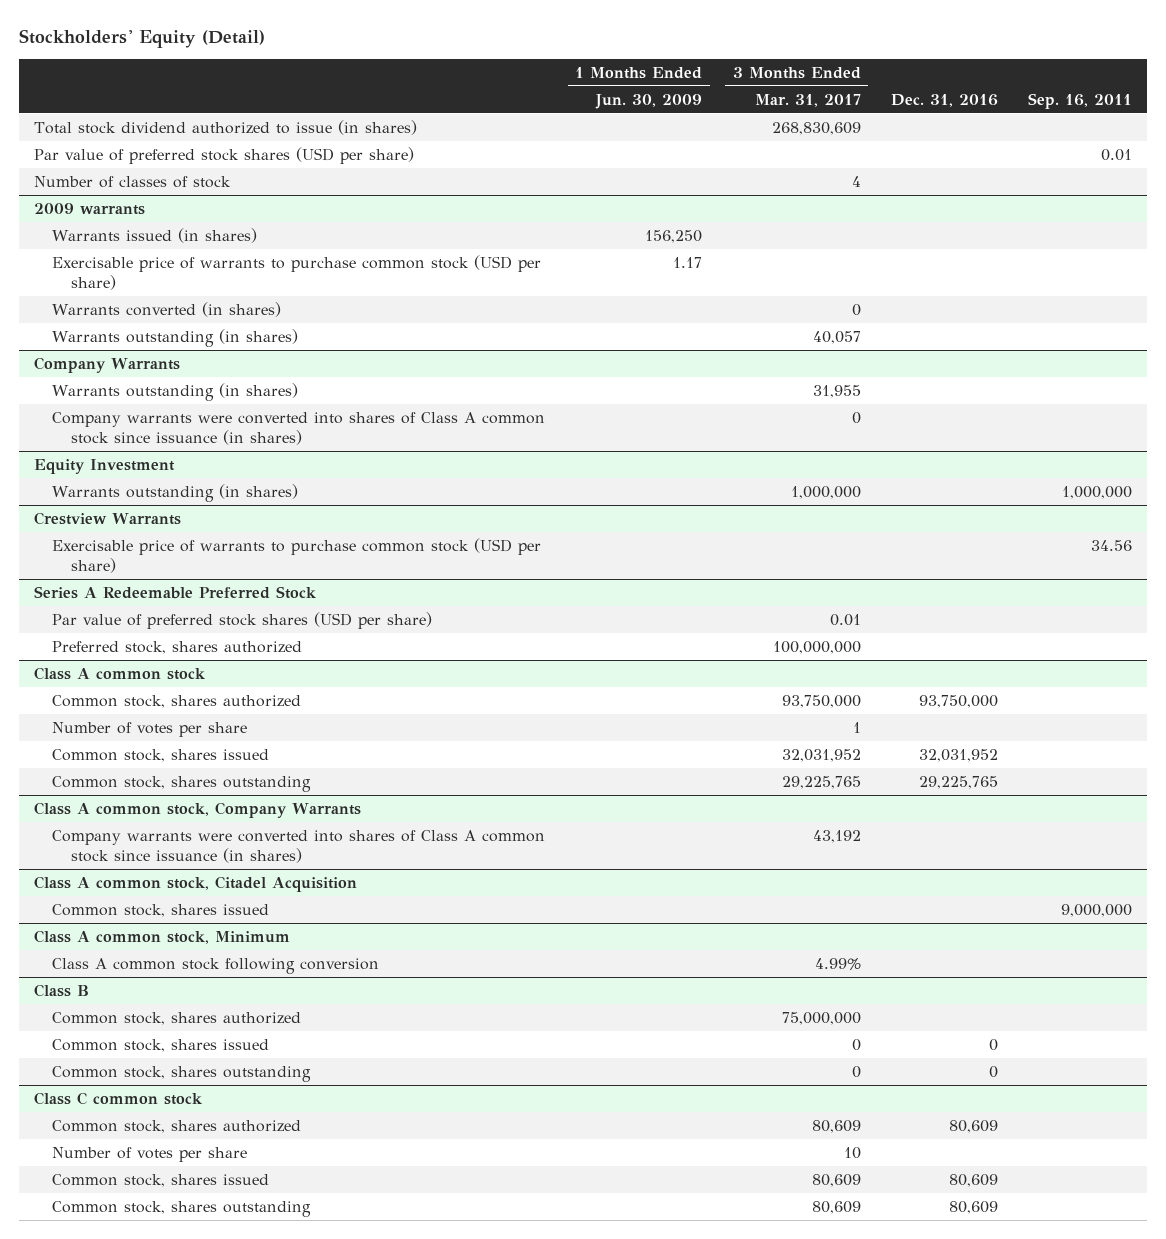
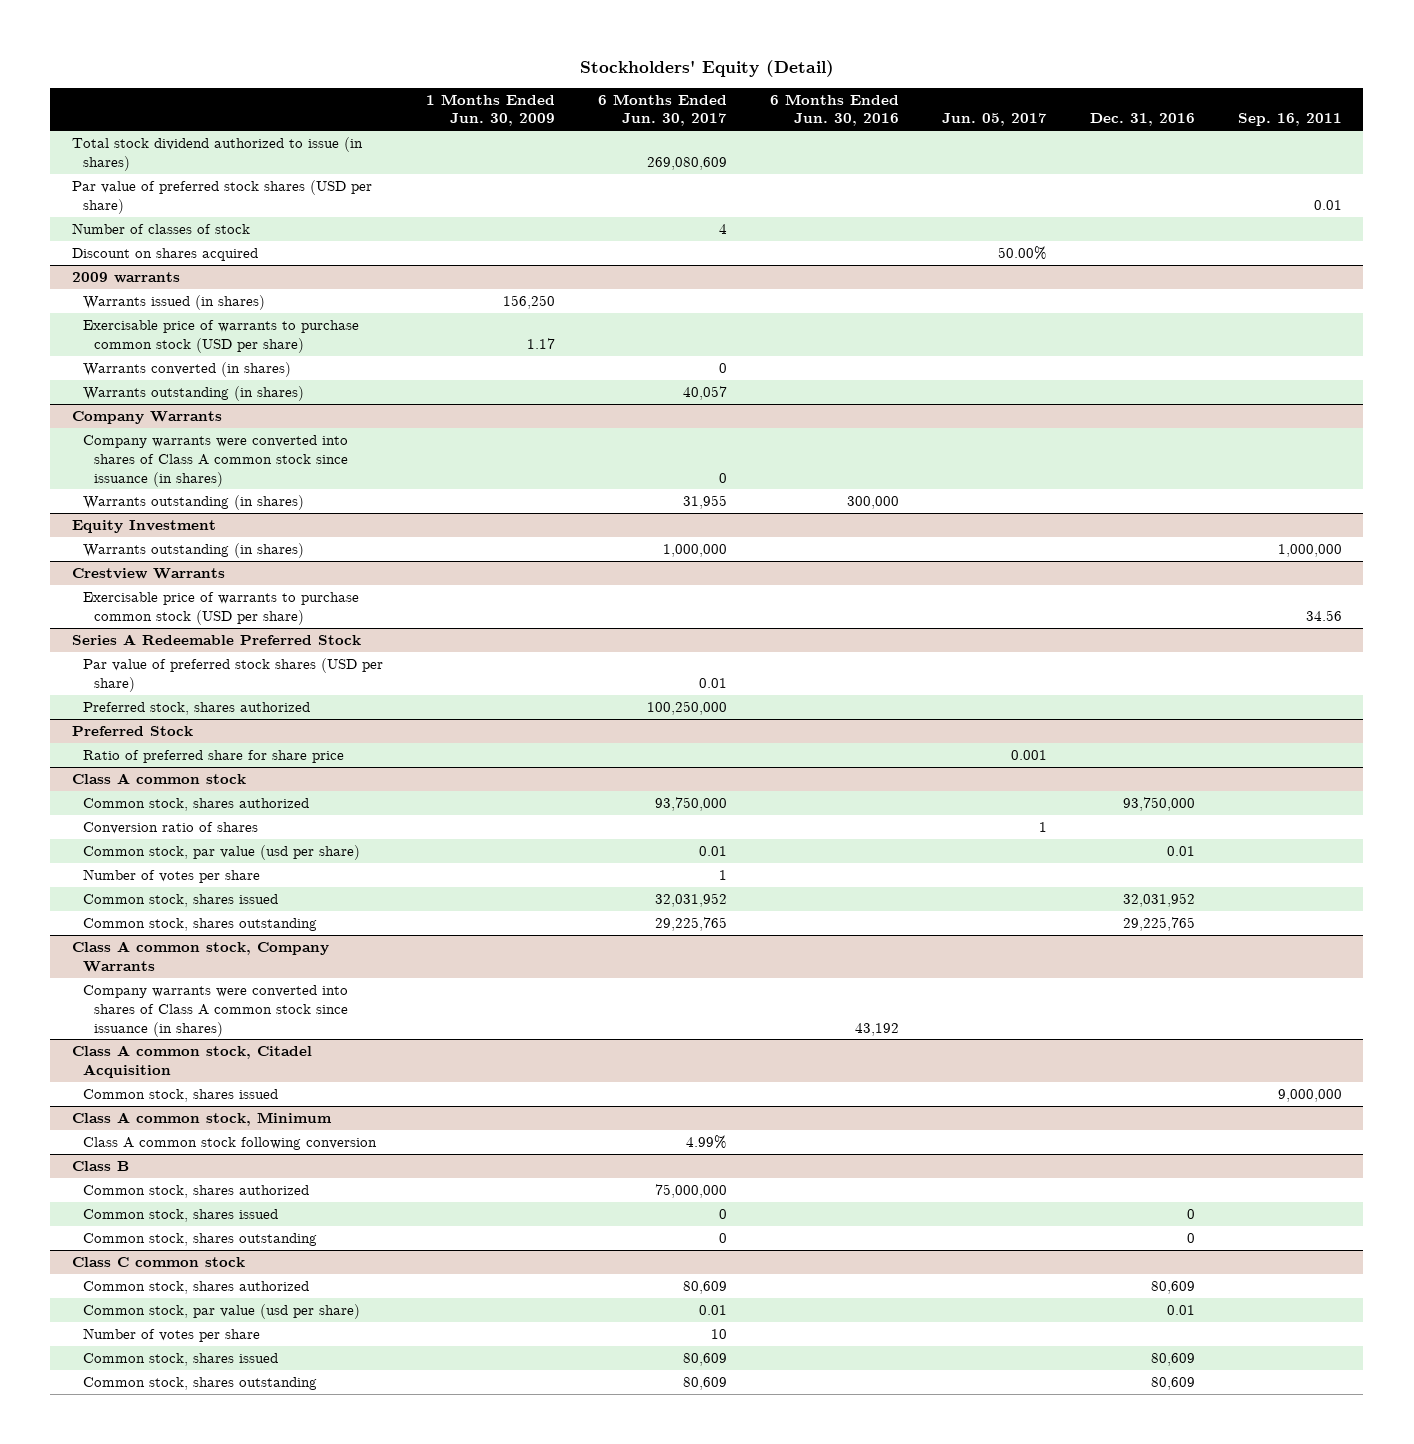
- | 1 Months Ended Jun. 30, 2009 | 3 Months Ended Mar. 31, 2017 | Dec. 31, 2016 | Sep. 16, 2011
+ | 1 Months Ended Jun. 30, 2009 | 6 Months Ended Jun. 30, 2017 | 6 Months Ended Jun. 30, 2016 | Jun. 05, 2017 | Dec. 31, 2016 | Sep. 16, 2011
+ Discount on shares acquired | | | | 50.00% | |
@ Company Warrants
moved down: Warrants outstanding (in shares) | | 31,955 | 300,000 | | |
+ Preferred Stock
+ Ratio of preferred share for share price | | | | 0.001 | |
@ Class A common stock
+ Conversion ratio of shares | | | | 1 | |
+ Common stock, par value (usd per share) | | 0.01 | | | 0.01 |
@ Class C common stock
+ Common stock, par value (usd per share) | | 0.01 | | | 0.01 |

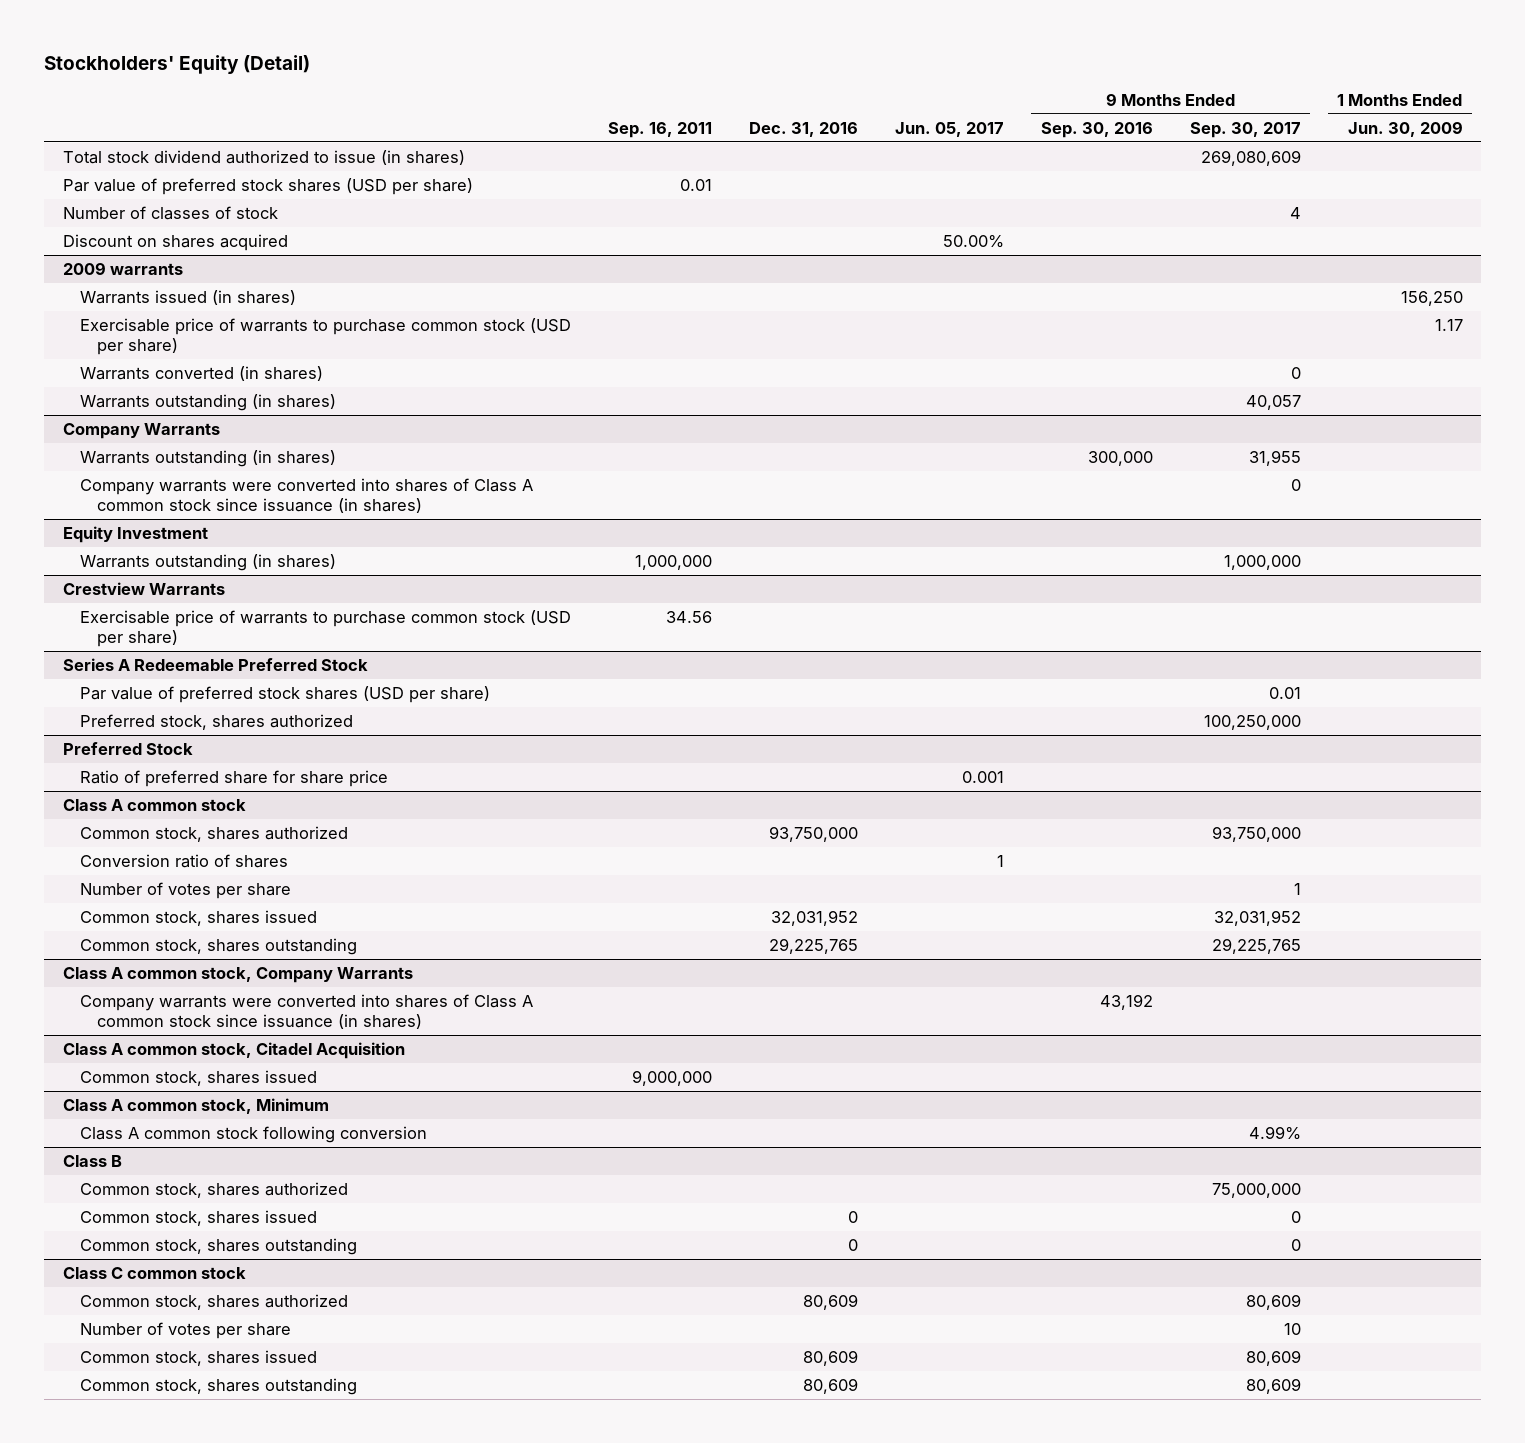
- | 1 Months Ended Jun. 30, 2009 | 6 Months Ended Jun. 30, 2017 | 6 Months Ended Jun. 30, 2016 | Jun. 05, 2017 | Dec. 31, 2016 | Sep. 16, 2011
+ | Sep. 16, 2011 | Dec. 31, 2016 | Jun. 05, 2017 | 9 Months Ended Sep. 30, 2016 | 9 Months Ended Sep. 30, 2017 | 1 Months Ended Jun. 30, 2009
@ Company Warrants
moved down: Company warrants were converted into shares of Class A common stock since issuance (in shares) | | | | | 0 |
@ Class A common stock
- Common stock, par value (usd per share) | | 0.01 | | | 0.01 |
@ Class C common stock
- Common stock, par value (usd per share) | | 0.01 | | | 0.01 |

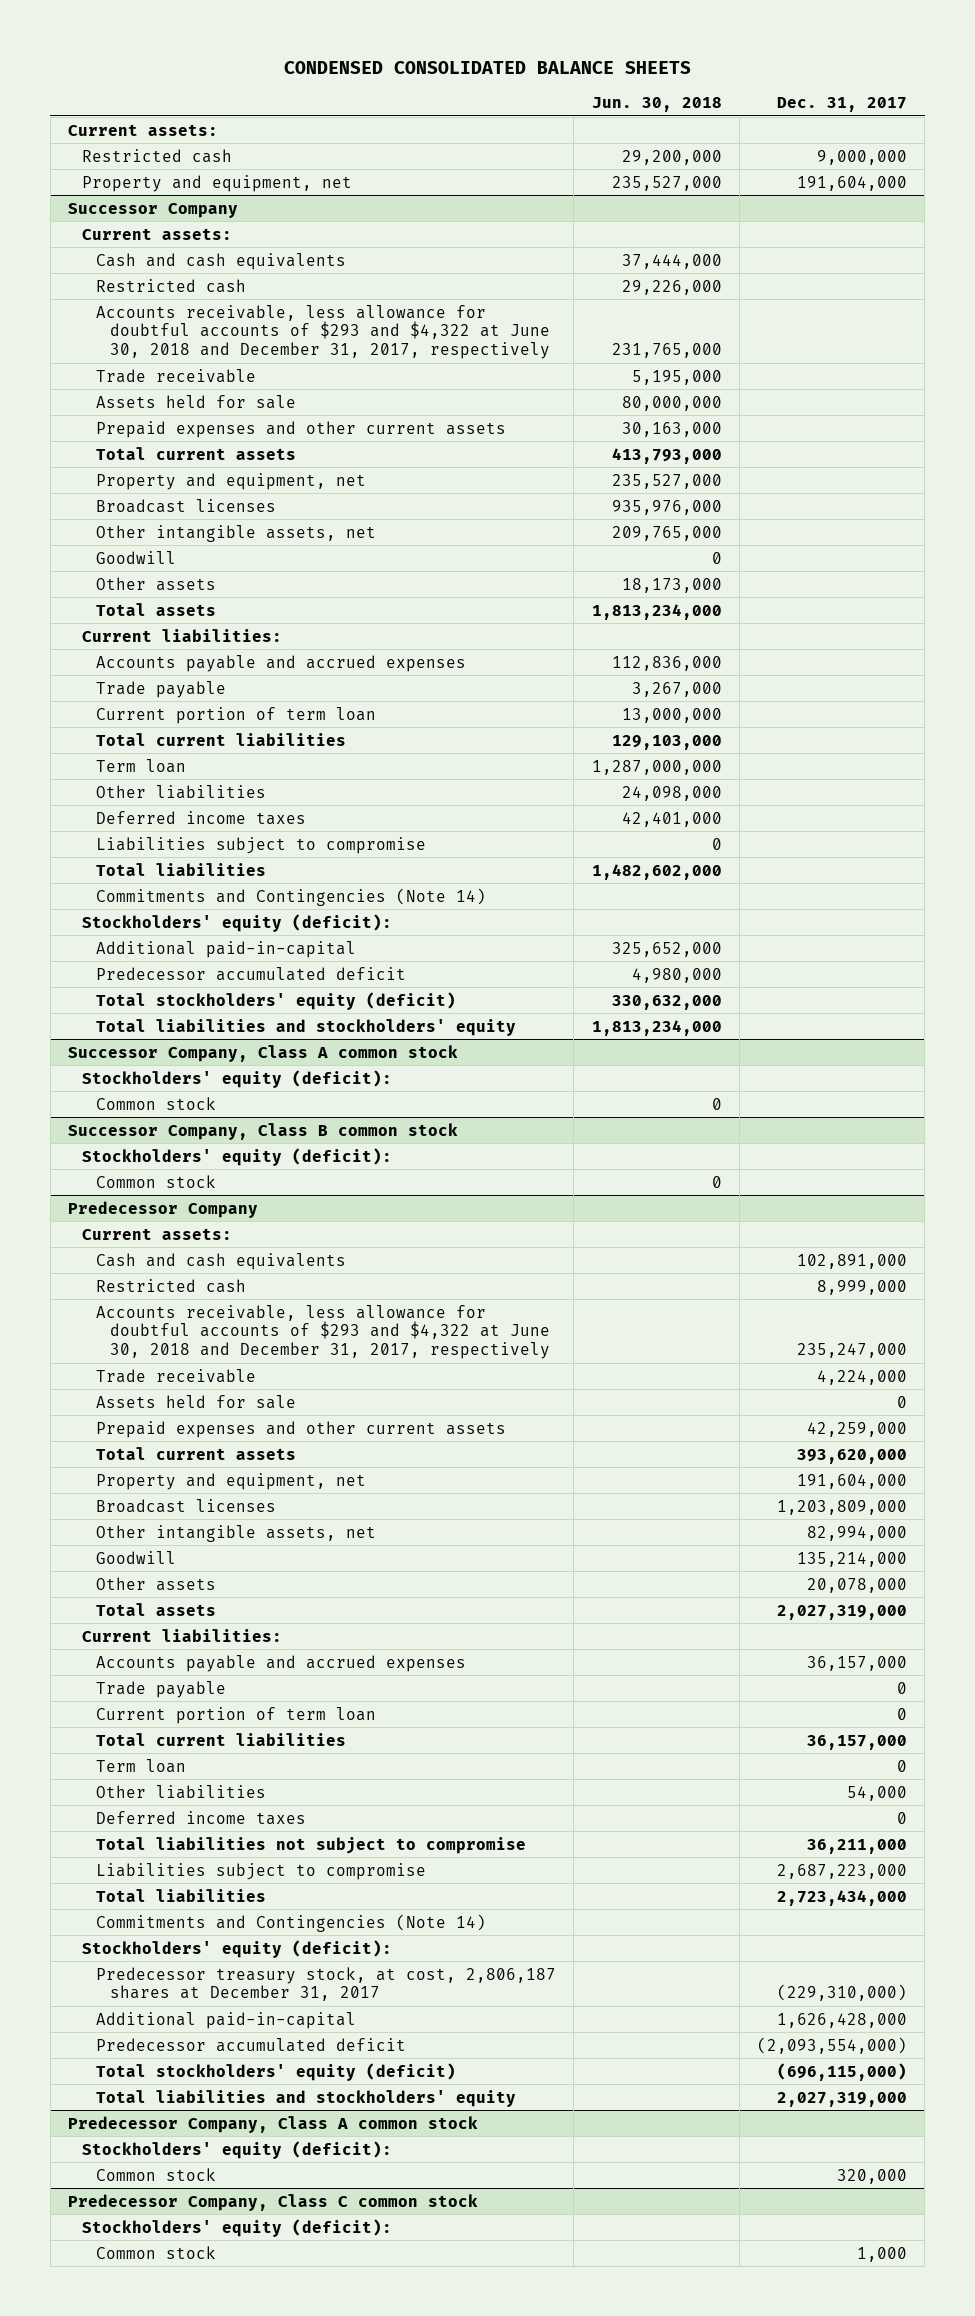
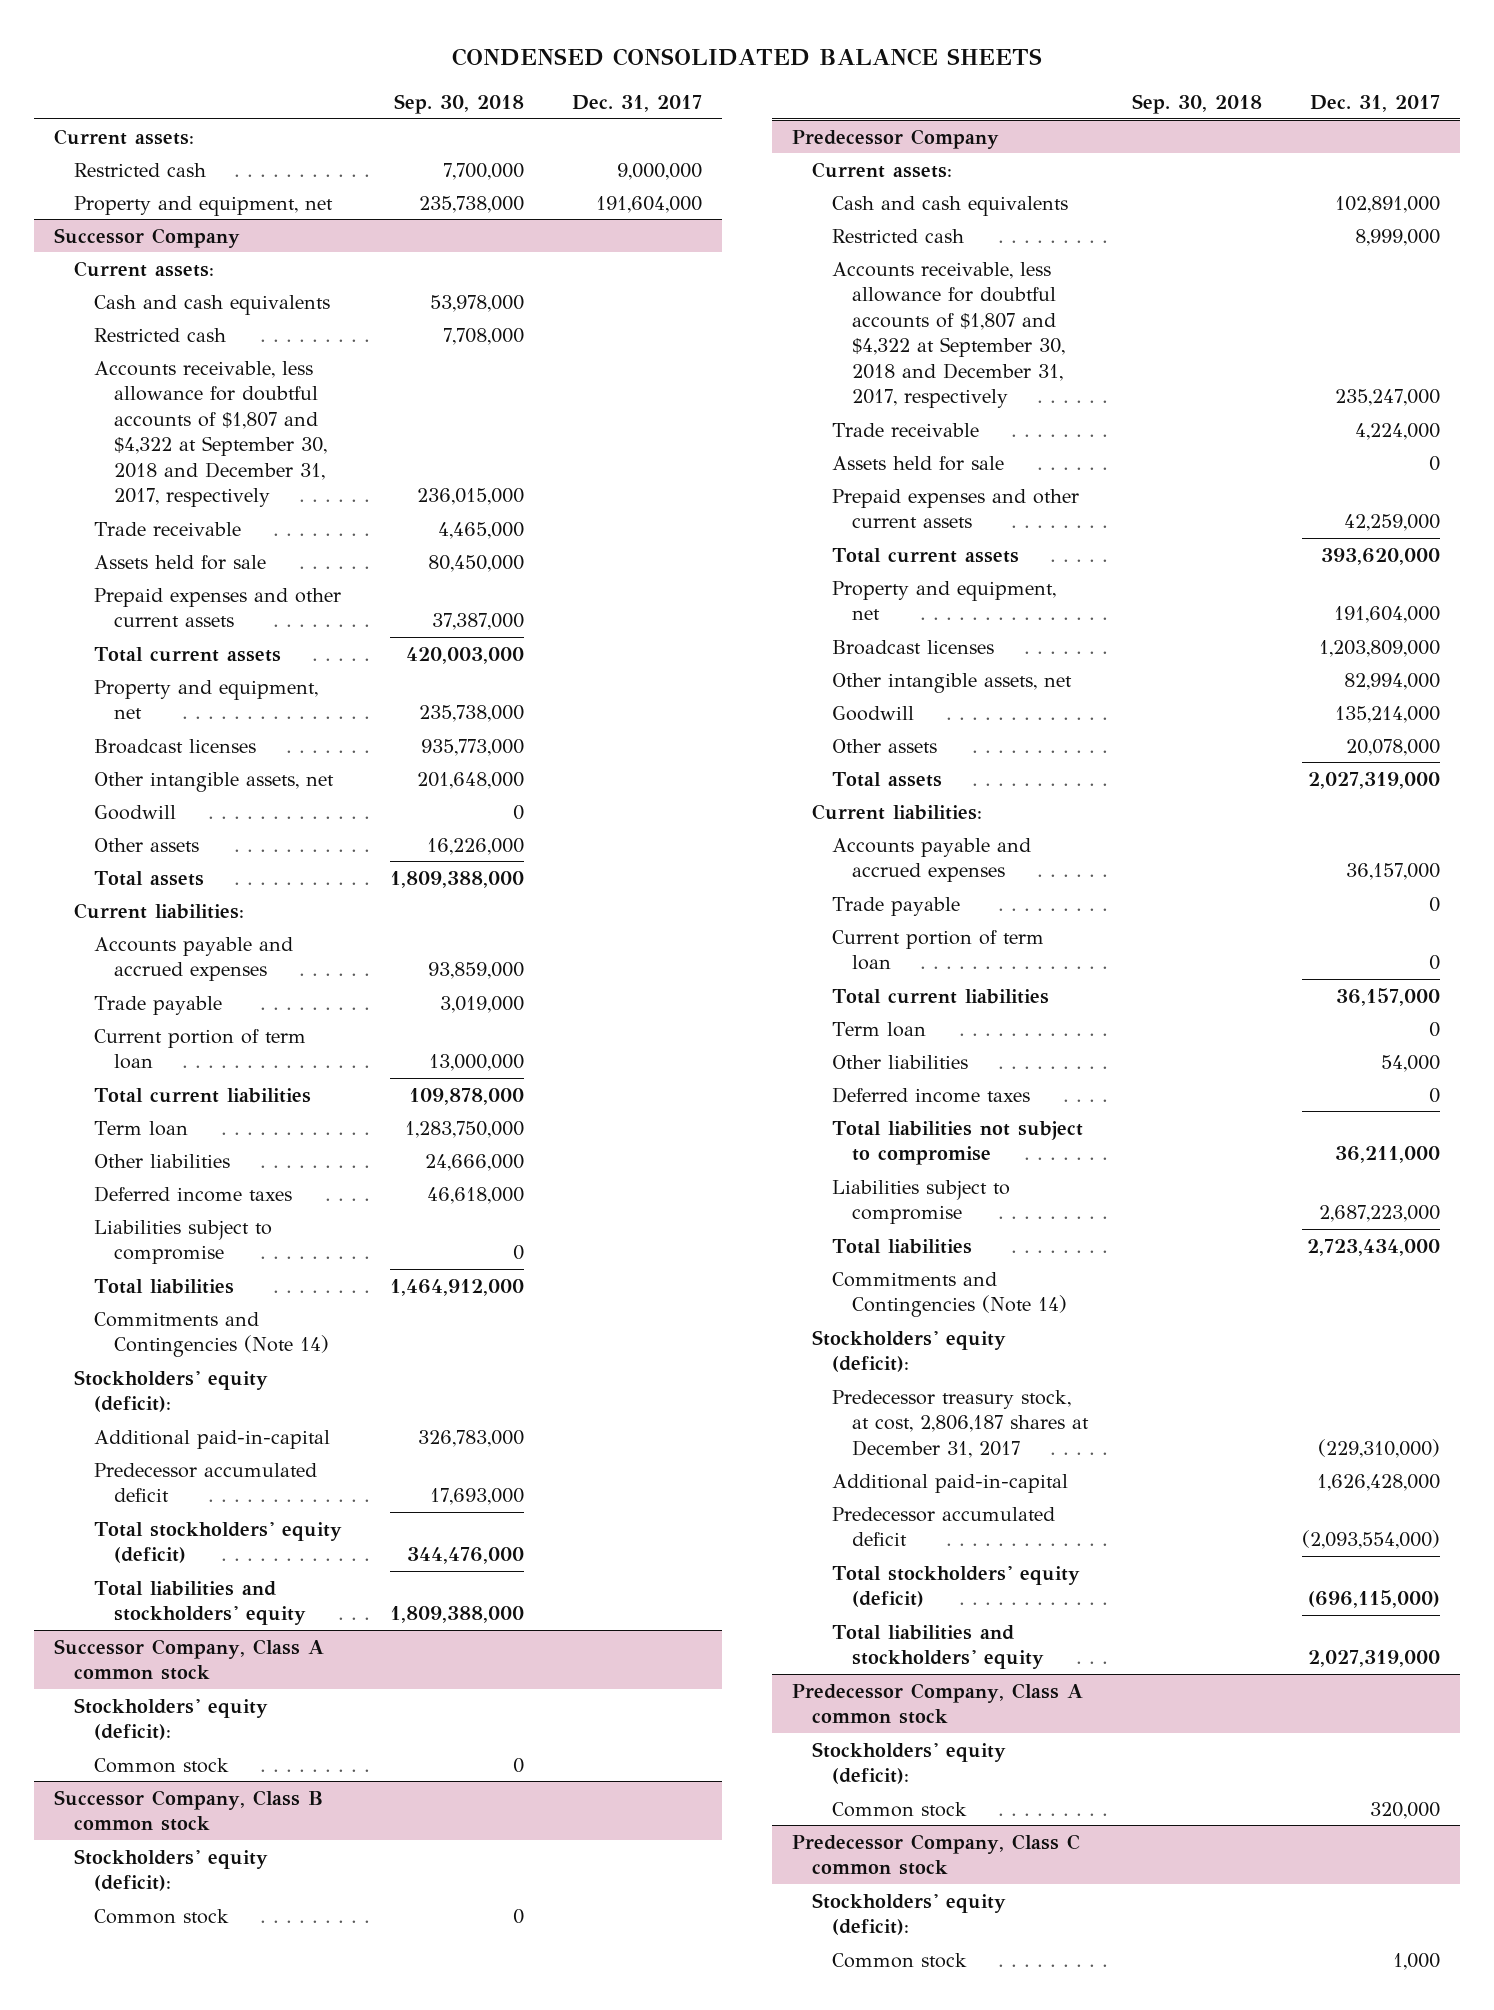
- | Jun. 30, 2018 | Dec. 31, 2017
+ | Sep. 30, 2018 | Dec. 31, 2017
@ Successor Company
- Accounts receivable, less allowance for doubtful accounts of $293 and $4,322 at June 30, 2018 and December 31, 2017, respectively | 231,765,000 |
+ Accounts receivable, less allowance for doubtful accounts of $1,807 and $4,322 at September 30, 2018 and December 31, 2017, respectively | 236,015,000 |
@ Predecessor Company
- Accounts receivable, less allowance for doubtful accounts of $293 and $4,322 at June 30, 2018 and December 31, 2017, respectively | | 235,247,000
+ Accounts receivable, less allowance for doubtful accounts of $1,807 and $4,322 at September 30, 2018 and December 31, 2017, respectively | | 235,247,000

